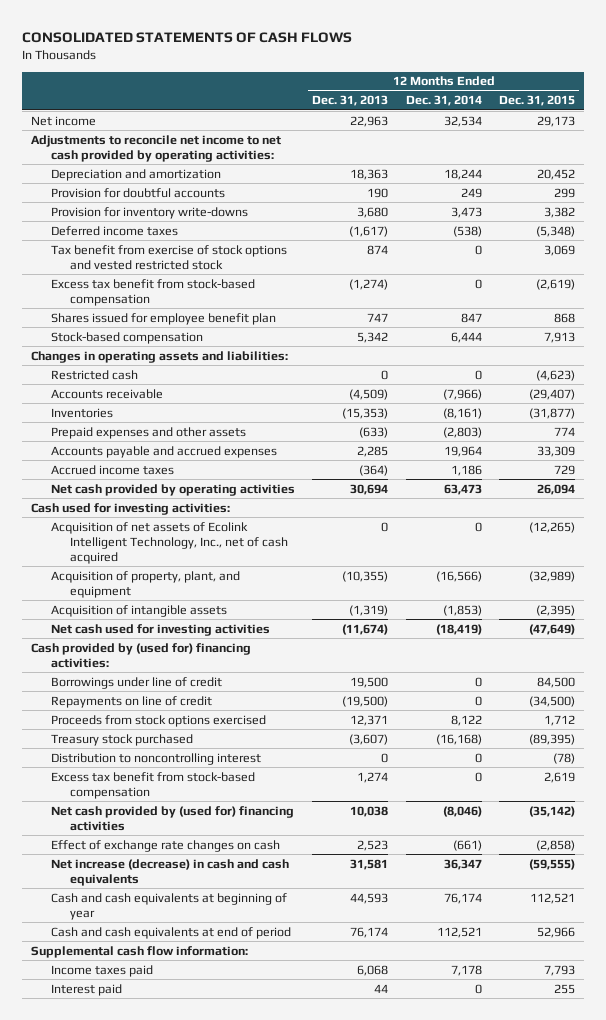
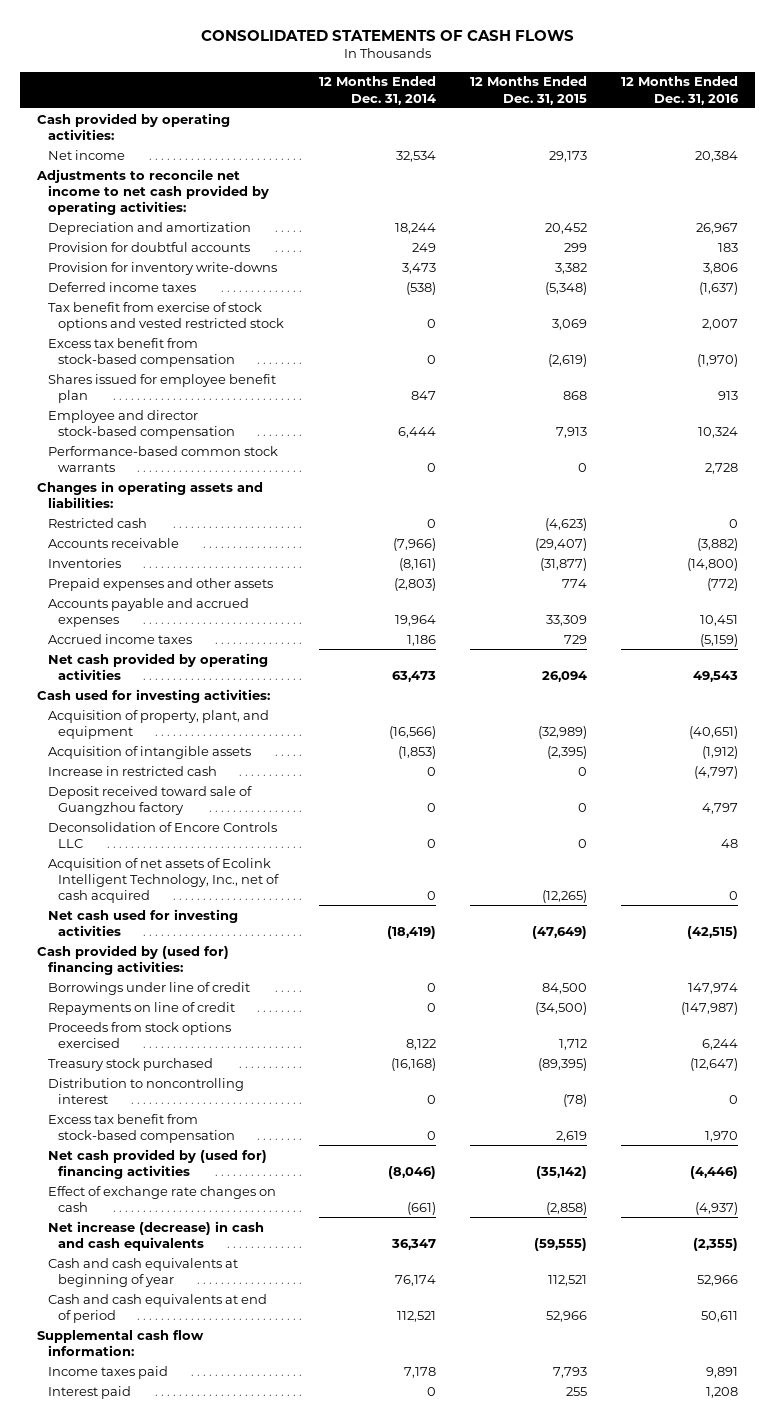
- | 12 Months Ended Dec. 31, 2013 | 12 Months Ended Dec. 31, 2014 | 12 Months Ended Dec. 31, 2015
+ | 12 Months Ended Dec. 31, 2014 | 12 Months Ended Dec. 31, 2015 | 12 Months Ended Dec. 31, 2016
+ Cash provided by operating activities:
- Stock-based compensation | 5,342 | 6,444 | 7,913
+ Employee and director stock-based compensation | 6,444 | 7,913 | 10,324
+ Performance-based common stock warrants | 0 | 0 | 2,728
+ Increase in restricted cash | 0 | 0 | (4,797)
+ Deposit received toward sale of Guangzhou factory | 0 | 0 | 4,797
+ Deconsolidation of Encore Controls LLC | 0 | 0 | 48
moved down: Acquisition of net assets of Ecolink Intelligent Technology, Inc., net of cash acquired | 0 | (12,265) | 0

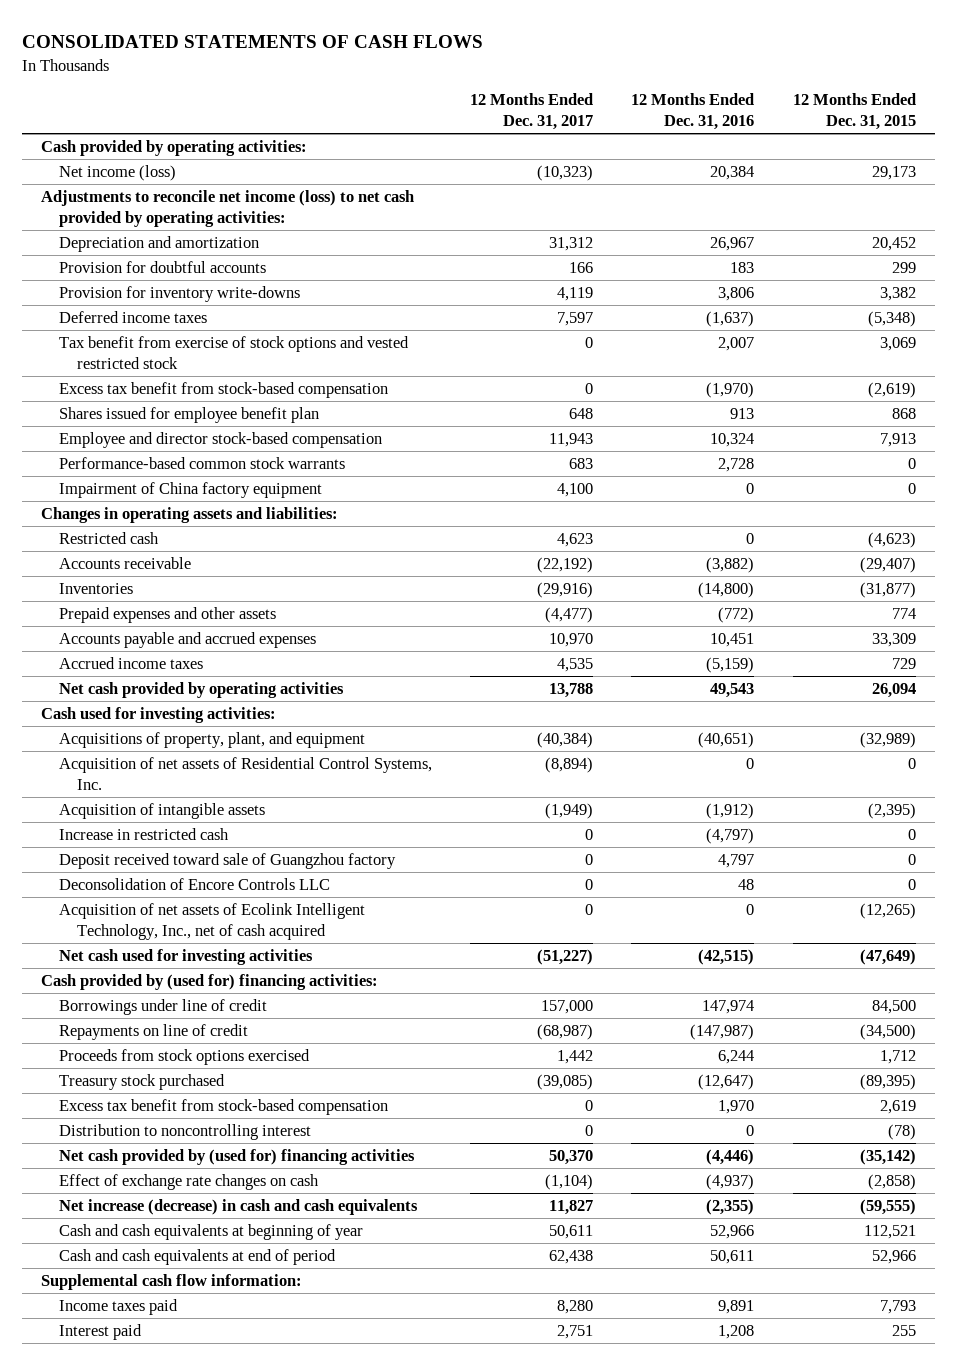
- | 12 Months Ended Dec. 31, 2014 | 12 Months Ended Dec. 31, 2015 | 12 Months Ended Dec. 31, 2016
+ | 12 Months Ended Dec. 31, 2017 | 12 Months Ended Dec. 31, 2016 | 12 Months Ended Dec. 31, 2015
- Net income | 32,534 | 29,173 | 20,384
- Adjustments to reconcile net income to net cash provided by operating activities:
+ Net income (loss) | (10,323) | 20,384 | 29,173
+ Adjustments to reconcile net income (loss) to net cash provided by operating activities:
+ Impairment of China factory equipment | 4,100 | 0 | 0
- Acquisition of property, plant, and equipment | (16,566) | (32,989) | (40,651)
+ Acquisitions of property, plant, and equipment | (40,384) | (40,651) | (32,989)
+ Acquisition of net assets of Residential Control Systems, Inc. | (8,894) | 0 | 0
moved down: Distribution to noncontrolling interest | 0 | 0 | (78)

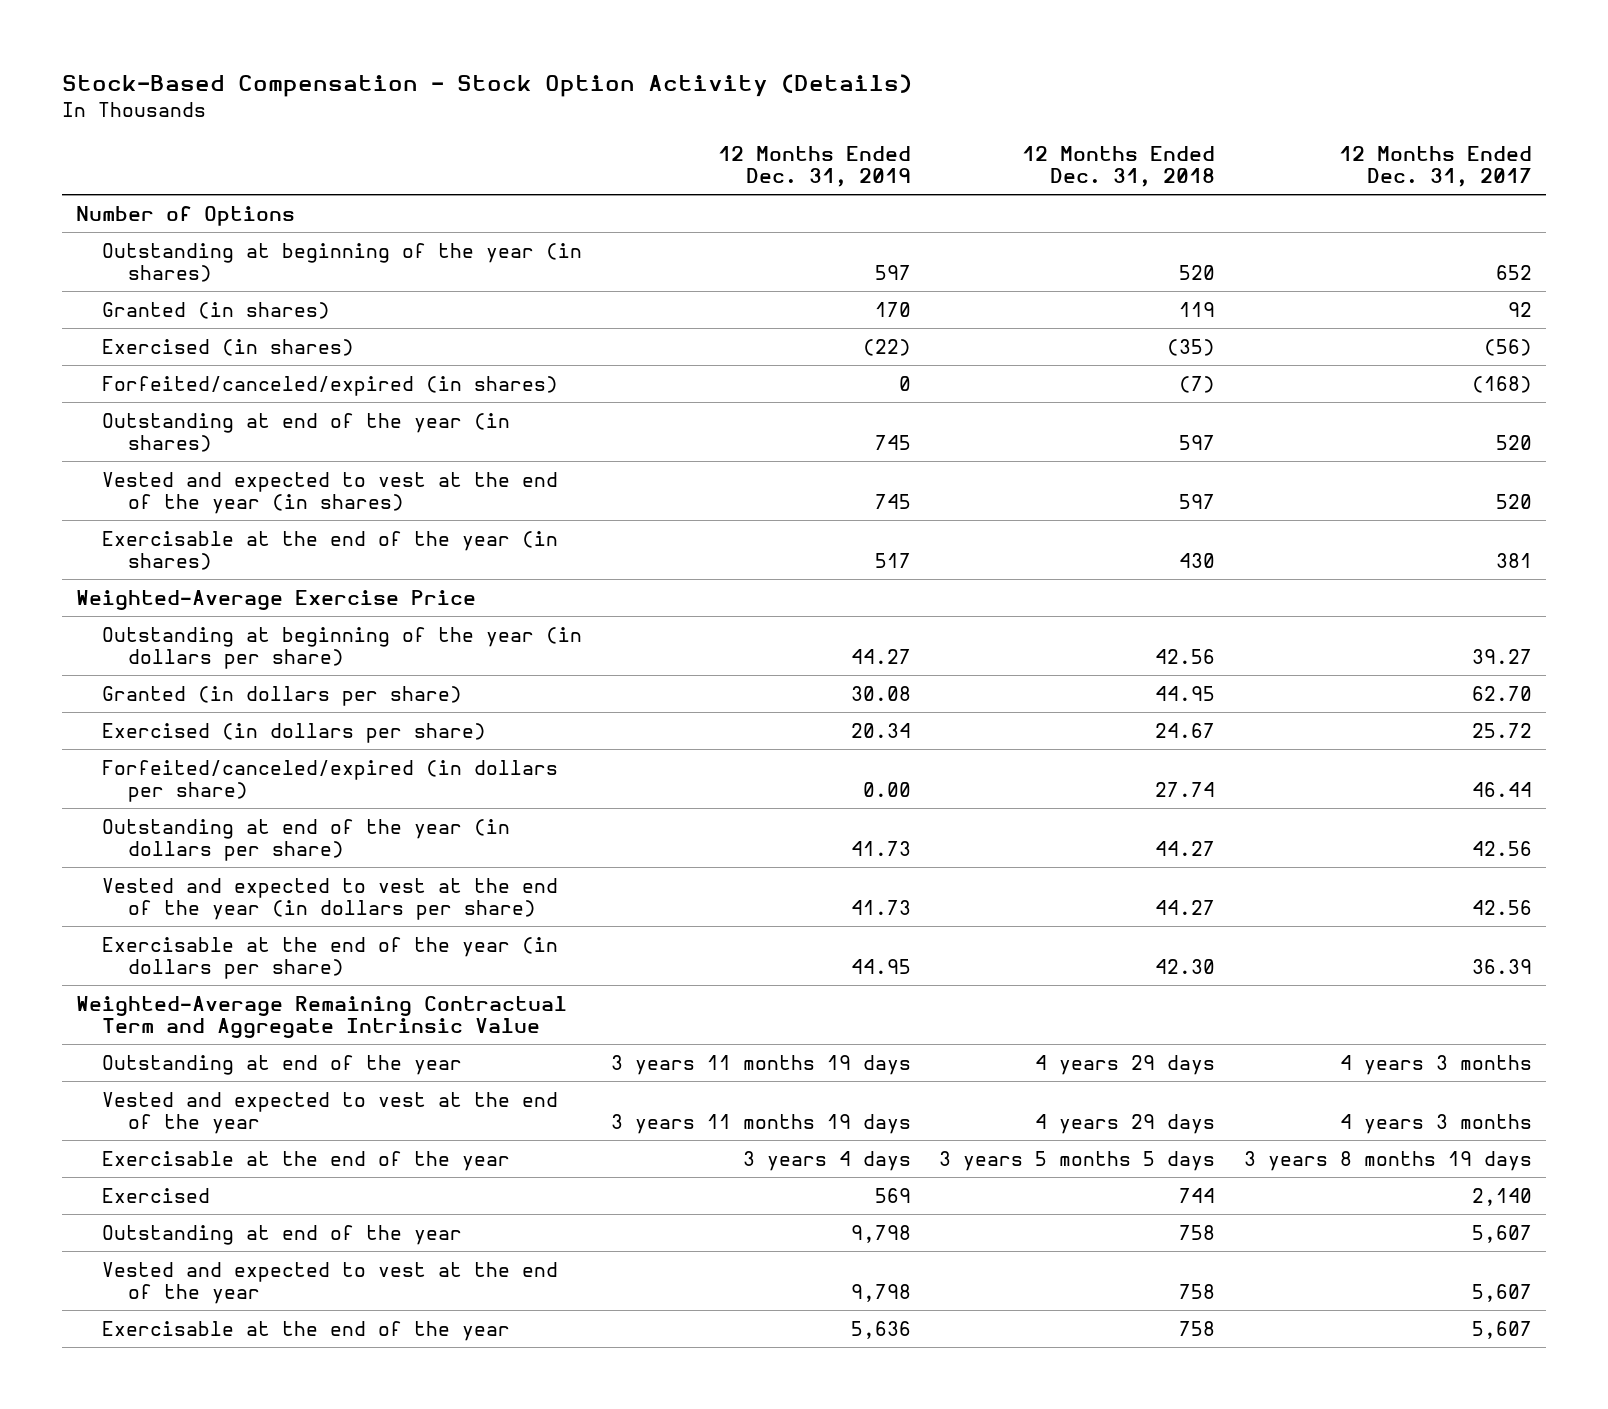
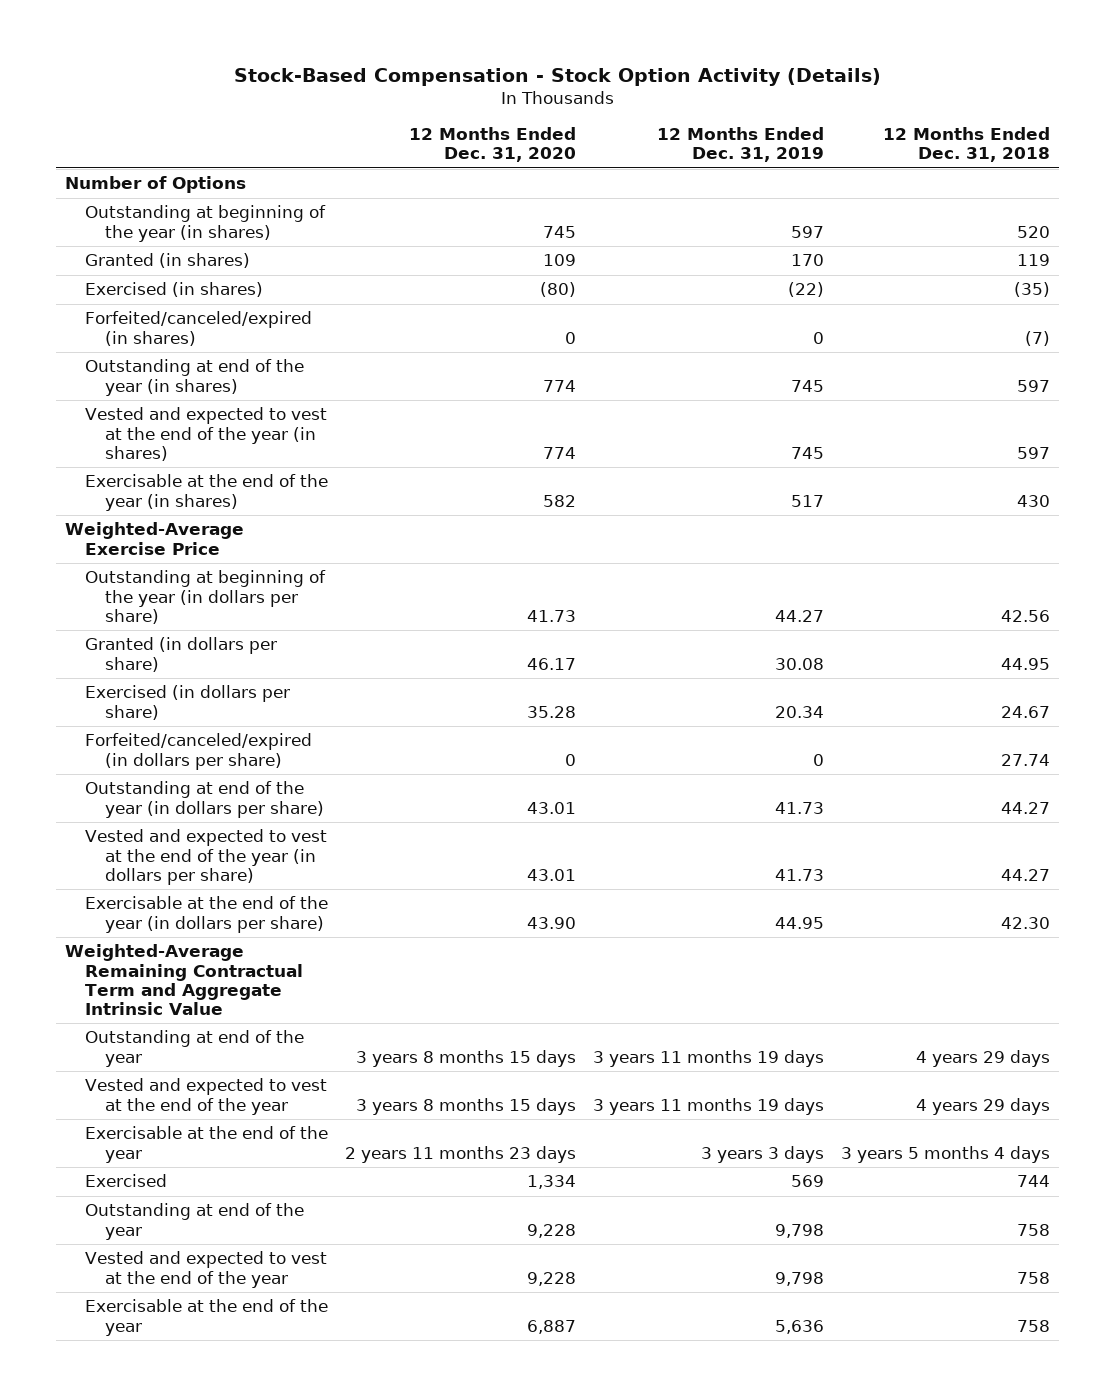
- | 12 Months Ended Dec. 31, 2019 | 12 Months Ended Dec. 31, 2018 | 12 Months Ended Dec. 31, 2017
+ | 12 Months Ended Dec. 31, 2020 | 12 Months Ended Dec. 31, 2019 | 12 Months Ended Dec. 31, 2018
- Forfeited/canceled/expired (in dollars per share) | 0.00 | 27.74 | 46.44
+ Forfeited/canceled/expired (in dollars per share) | 0 | 0 | 27.74
- Exercisable at the end of the year | 3 years 4 days | 3 years 5 months 5 days | 3 years 8 months 19 days
+ Exercisable at the end of the year | 2 years 11 months 23 days | 3 years 3 days | 3 years 5 months 4 days

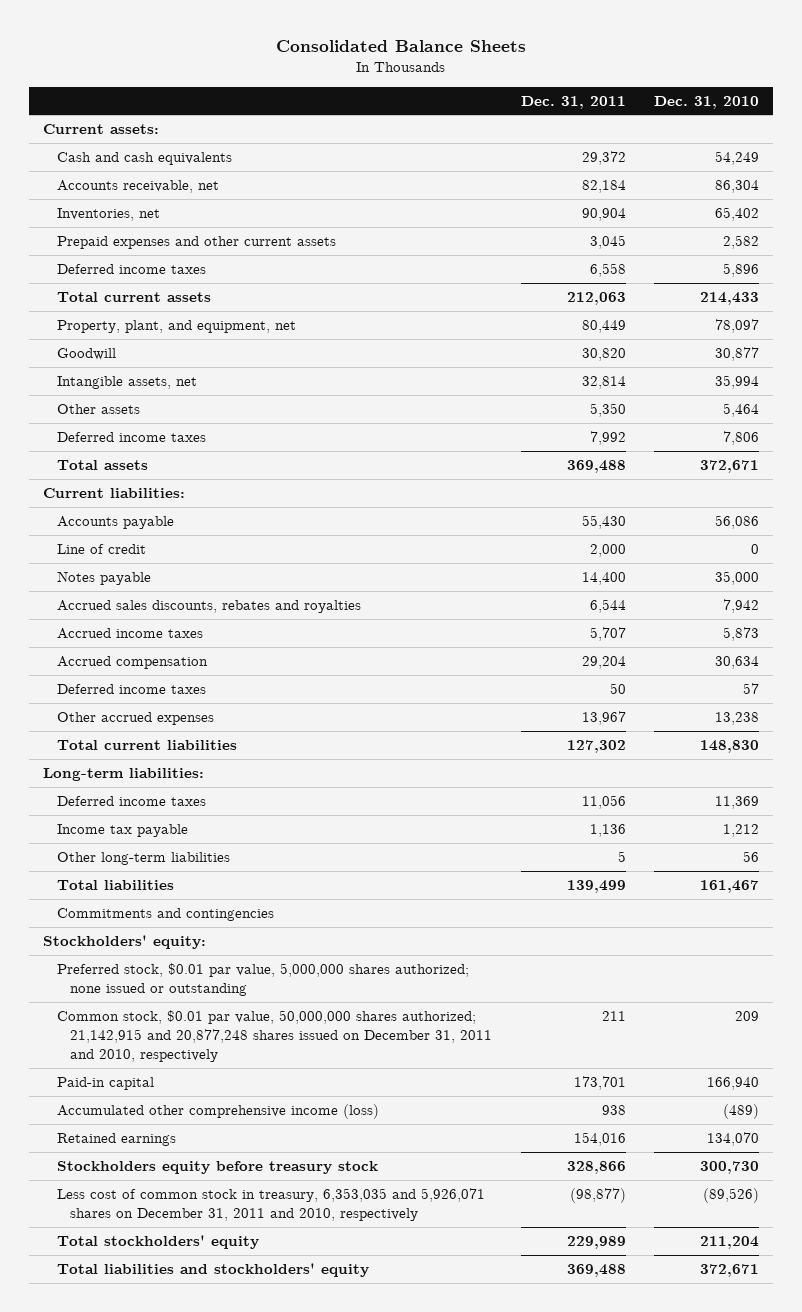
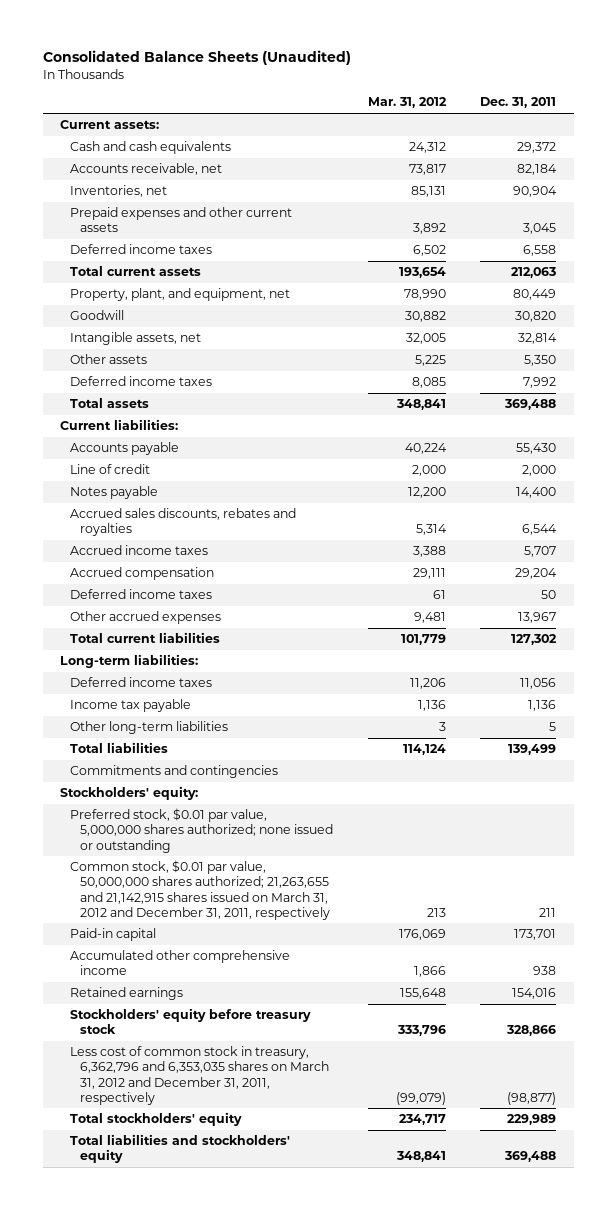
- Consolidated Balance Sheets
+ Consolidated Balance Sheets (Unaudited)
- | Dec. 31, 2011 | Dec. 31, 2010
+ | Mar. 31, 2012 | Dec. 31, 2011
- Common stock, $0.01 par value, 50,000,000 shares authorized; 21,142,915 and 20,877,248 shares issued on December 31, 2011 and 2010, respectively | 211 | 209
+ Common stock, $0.01 par value, 50,000,000 shares authorized; 21,263,655 and 21,142,915 shares issued on March 31, 2012 and December 31, 2011, respectively | 213 | 211
- Accumulated other comprehensive income (loss) | 938 | (489)
+ Accumulated other comprehensive income | 1,866 | 938
- Stockholders equity before treasury stock | 328,866 | 300,730
- Less cost of common stock in treasury, 6,353,035 and 5,926,071 shares on December 31, 2011 and 2010, respectively | (98,877) | (89,526)
+ Stockholders' equity before treasury stock | 333,796 | 328,866
+ Less cost of common stock in treasury, 6,362,796 and 6,353,035 shares on March 31, 2012 and December 31, 2011, respectively | (99,079) | (98,877)

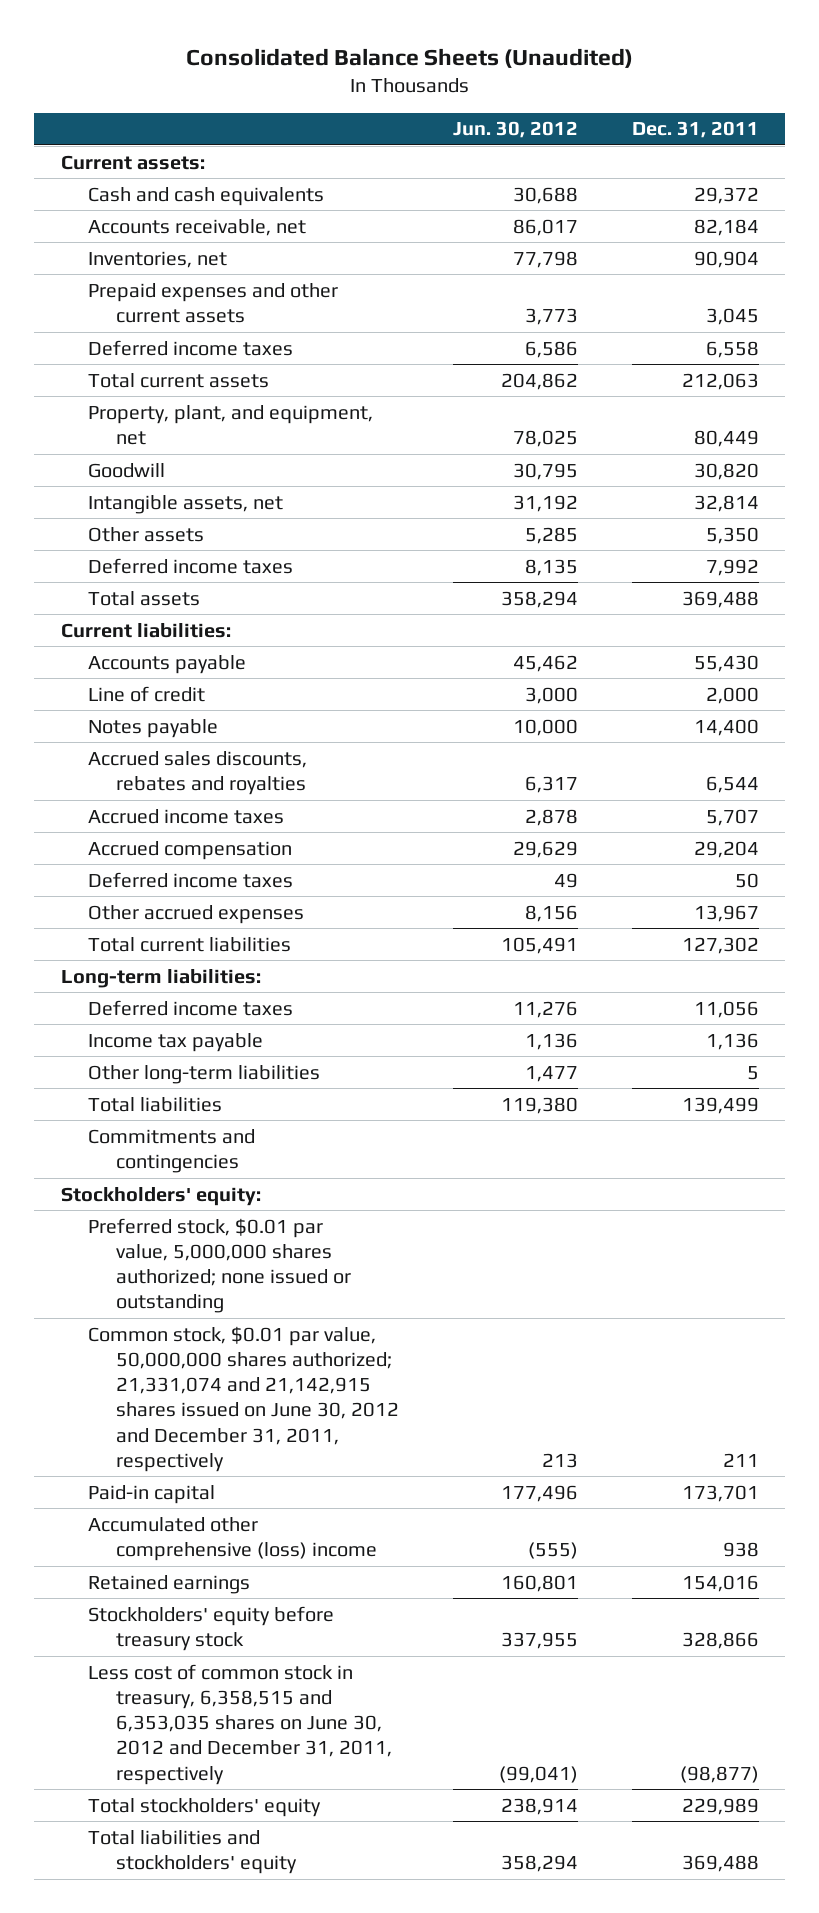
- | Mar. 31, 2012 | Dec. 31, 2011
+ | Jun. 30, 2012 | Dec. 31, 2011
- Common stock, $0.01 par value, 50,000,000 shares authorized; 21,263,655 and 21,142,915 shares issued on March 31, 2012 and December 31, 2011, respectively | 213 | 211
+ Common stock, $0.01 par value, 50,000,000 shares authorized; 21,331,074 and 21,142,915 shares issued on June 30, 2012 and December 31, 2011, respectively | 213 | 211
- Accumulated other comprehensive income | 1,866 | 938
+ Accumulated other comprehensive (loss) income | (555) | 938
- Less cost of common stock in treasury, 6,362,796 and 6,353,035 shares on March 31, 2012 and December 31, 2011, respectively | (99,079) | (98,877)
+ Less cost of common stock in treasury, 6,358,515 and 6,353,035 shares on June 30, 2012 and December 31, 2011, respectively | (99,041) | (98,877)

